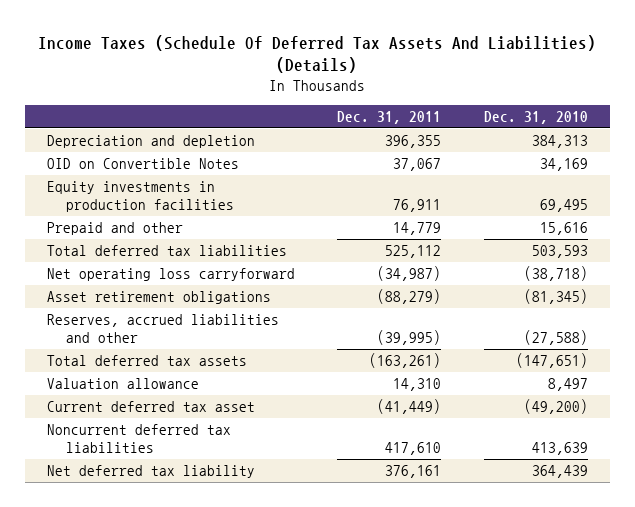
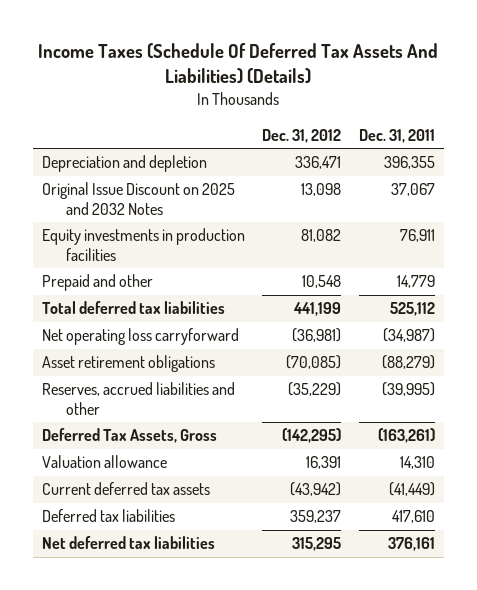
- | Dec. 31, 2011 | Dec. 31, 2010
+ | Dec. 31, 2012 | Dec. 31, 2011
- OID on Convertible Notes | 37,067 | 34,169
+ Original Issue Discount on 2025 and 2032 Notes | 13,098 | 37,067
- Total deferred tax assets | (163,261) | (147,651)
+ Deferred Tax Assets, Gross | (142,295) | (163,261)
- Current deferred tax asset | (41,449) | (49,200)
- Noncurrent deferred tax liabilities | 417,610 | 413,639
- Net deferred tax liability | 376,161 | 364,439
+ Current deferred tax assets | (43,942) | (41,449)
+ Deferred tax liabilities | 359,237 | 417,610
+ Net deferred tax liabilities | 315,295 | 376,161

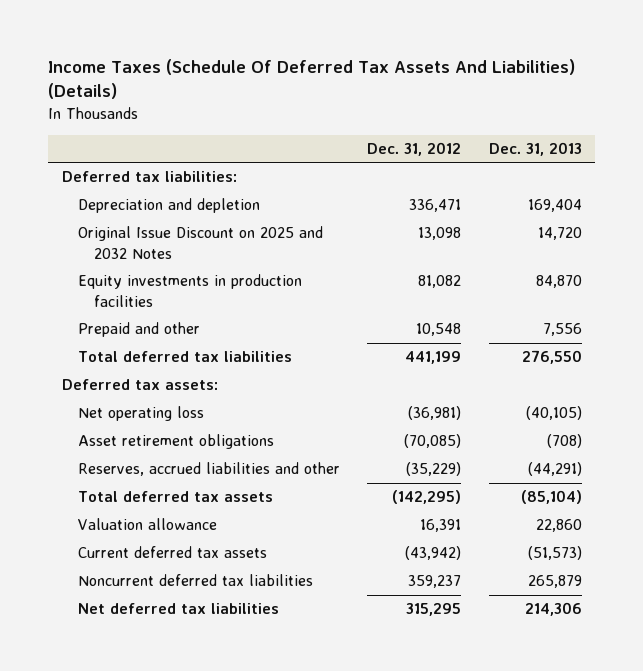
- | Dec. 31, 2012 | Dec. 31, 2011
+ | Dec. 31, 2012 | Dec. 31, 2013
+ Deferred tax liabilities:
- Net operating loss carryforward | (36,981) | (34,987)
+ Deferred tax assets:
+ Net operating loss | (36,981) | (40,105)
- Deferred Tax Assets, Gross | (142,295) | (163,261)
+ Total deferred tax assets | (142,295) | (85,104)
- Deferred tax liabilities | 359,237 | 417,610
+ Noncurrent deferred tax liabilities | 359,237 | 265,879

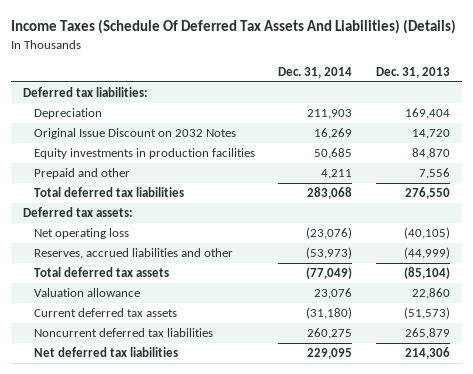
- | Dec. 31, 2012 | Dec. 31, 2013
+ | Dec. 31, 2014 | Dec. 31, 2013
- Depreciation and depletion | 336,471 | 169,404
- Original Issue Discount on 2025 and 2032 Notes | 13,098 | 14,720
+ Depreciation | 211,903 | 169,404
+ Original Issue Discount on 2032 Notes | 16,269 | 14,720
- Asset retirement obligations | (70,085) | (708)
- Reserves, accrued liabilities and other | (35,229) | (44,291)
+ Reserves, accrued liabilities and other | (53,973) | (44,999)

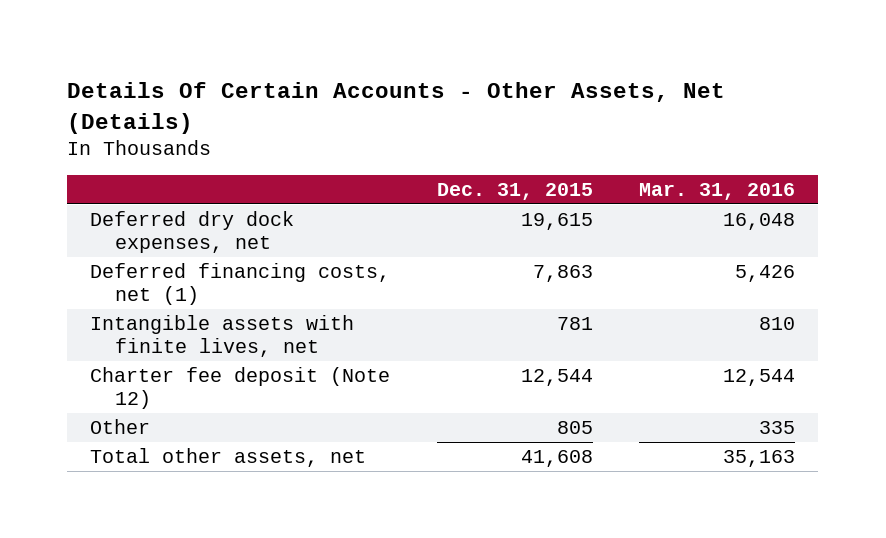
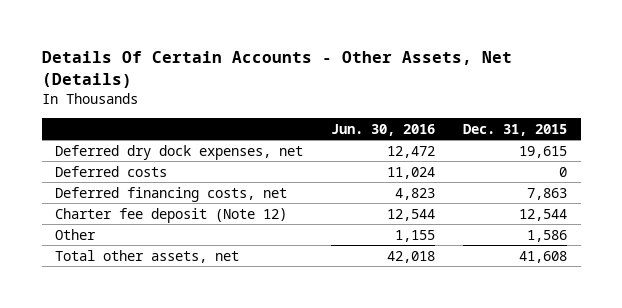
- | Dec. 31, 2015 | Mar. 31, 2016
+ | Jun. 30, 2016 | Dec. 31, 2015
- Deferred financing costs, net (1) | 7,863 | 5,426
- Intangible assets with finite lives, net | 781 | 810
+ Deferred costs | 11,024 | 0
+ Deferred financing costs, net | 4,823 | 7,863
- Other | 805 | 335
+ Other | 1,155 | 1,586

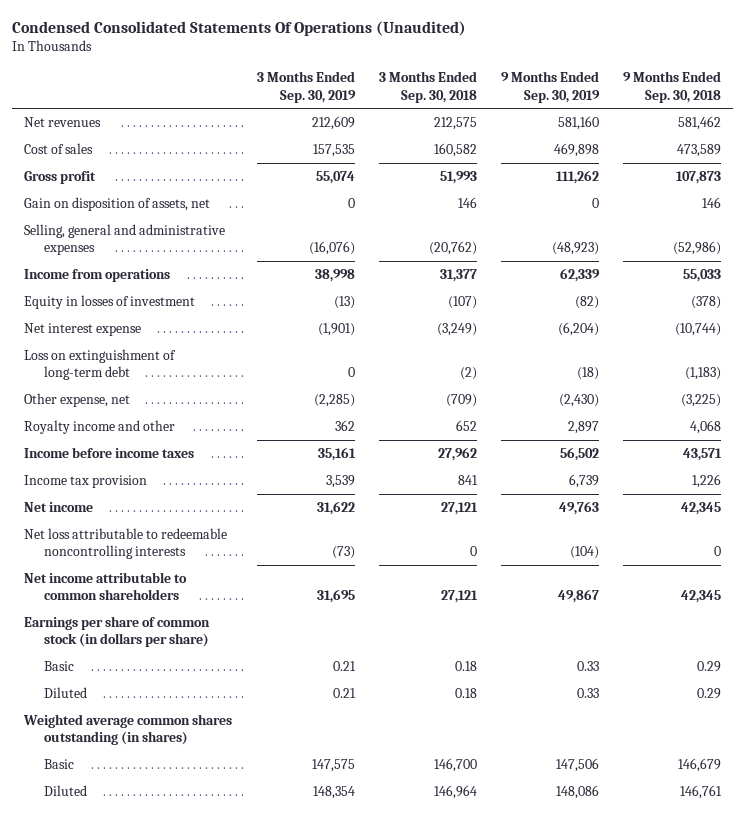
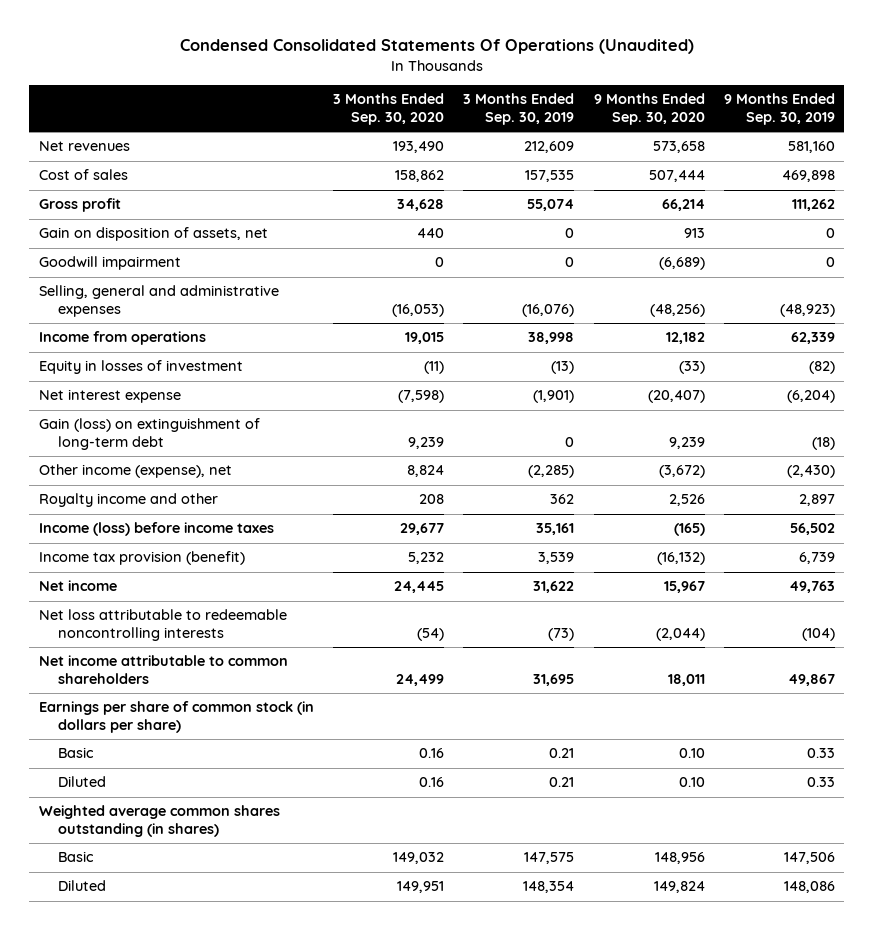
- | 3 Months Ended Sep. 30, 2019 | 3 Months Ended Sep. 30, 2018 | 9 Months Ended Sep. 30, 2019 | 9 Months Ended Sep. 30, 2018
+ | 3 Months Ended Sep. 30, 2020 | 3 Months Ended Sep. 30, 2019 | 9 Months Ended Sep. 30, 2020 | 9 Months Ended Sep. 30, 2019
+ Goodwill impairment | 0 | 0 | (6,689) | 0
- Loss on extinguishment of long-term debt | 0 | (2) | (18) | (1,183)
- Other expense, net | (2,285) | (709) | (2,430) | (3,225)
+ Gain (loss) on extinguishment of long-term debt | 9,239 | 0 | 9,239 | (18)
+ Other income (expense), net | 8,824 | (2,285) | (3,672) | (2,430)
- Income before income taxes | 35,161 | 27,962 | 56,502 | 43,571
- Income tax provision | 3,539 | 841 | 6,739 | 1,226
+ Income (loss) before income taxes | 29,677 | 35,161 | (165) | 56,502
+ Income tax provision (benefit) | 5,232 | 3,539 | (16,132) | 6,739

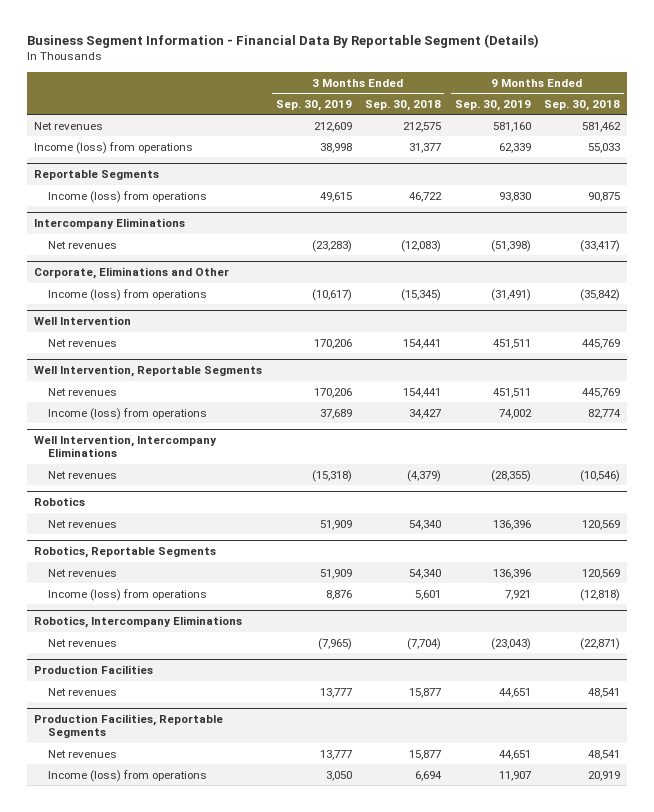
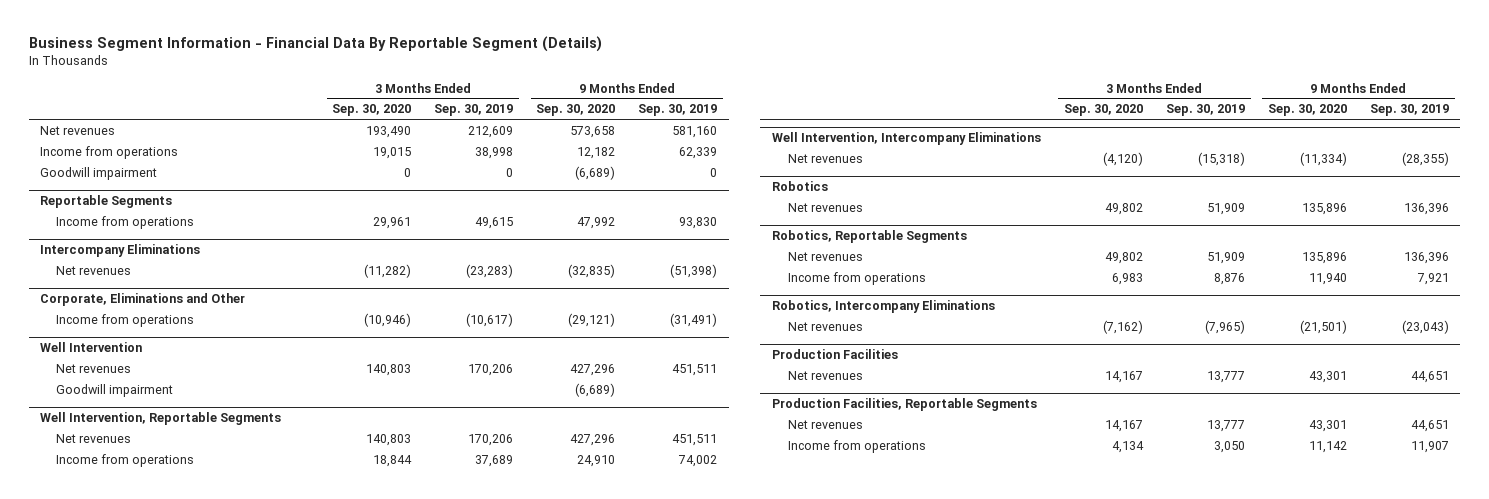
- | 3 Months Ended Sep. 30, 2019 | 3 Months Ended Sep. 30, 2018 | 9 Months Ended Sep. 30, 2019 | 9 Months Ended Sep. 30, 2018
+ | 3 Months Ended Sep. 30, 2020 | 3 Months Ended Sep. 30, 2019 | 9 Months Ended Sep. 30, 2020 | 9 Months Ended Sep. 30, 2019
- Income (loss) from operations | 38,998 | 31,377 | 62,339 | 55,033
+ Income from operations | 19,015 | 38,998 | 12,182 | 62,339
+ Goodwill impairment | 0 | 0 | (6,689) | 0
@ Reportable Segments
- Income (loss) from operations | 49,615 | 46,722 | 93,830 | 90,875
+ Income from operations | 29,961 | 49,615 | 47,992 | 93,830
@ Corporate, Eliminations and Other
- Income (loss) from operations | (10,617) | (15,345) | (31,491) | (35,842)
+ Income from operations | (10,946) | (10,617) | (29,121) | (31,491)
@ Well Intervention
+ Goodwill impairment | | | (6,689) |
@ Well Intervention, Reportable Segments
- Income (loss) from operations | 37,689 | 34,427 | 74,002 | 82,774
+ Income from operations | 18,844 | 37,689 | 24,910 | 74,002
@ Robotics, Reportable Segments
- Income (loss) from operations | 8,876 | 5,601 | 7,921 | (12,818)
+ Income from operations | 6,983 | 8,876 | 11,940 | 7,921
@ Production Facilities, Reportable Segments
- Income (loss) from operations | 3,050 | 6,694 | 11,907 | 20,919
+ Income from operations | 4,134 | 3,050 | 11,142 | 11,907

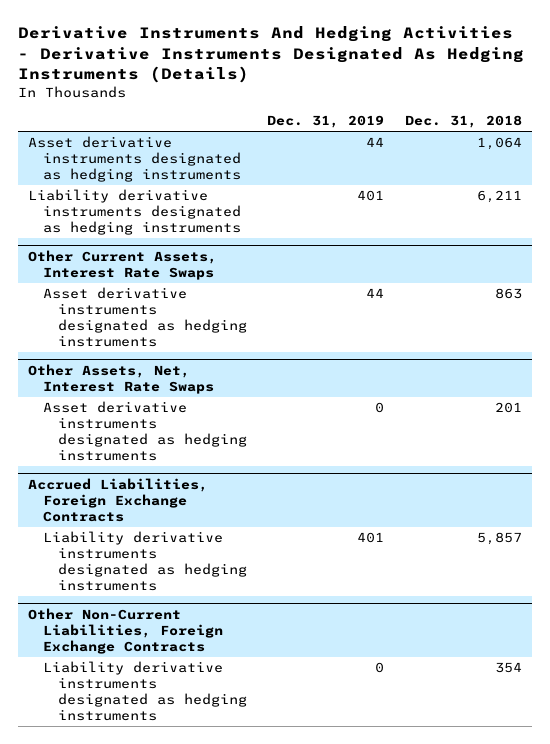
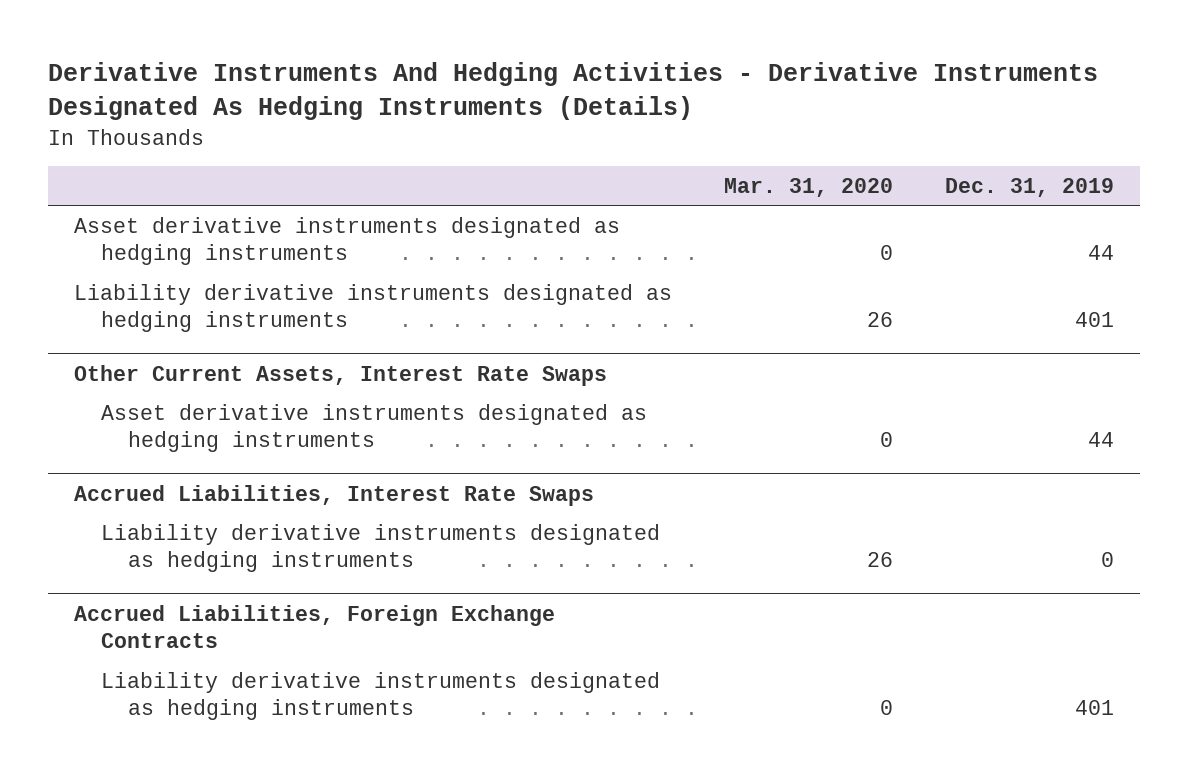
- | Dec. 31, 2019 | Dec. 31, 2018
+ | Mar. 31, 2020 | Dec. 31, 2019
- Other Assets, Net, Interest Rate Swaps
- Asset derivative instruments designated as hedging instruments | 0 | 201
+ Accrued Liabilities, Interest Rate Swaps
+ Liability derivative instruments designated as hedging instruments | 26 | 0
- Other Non-Current Liabilities, Foreign Exchange Contracts
- Liability derivative instruments designated as hedging instruments | 0 | 354

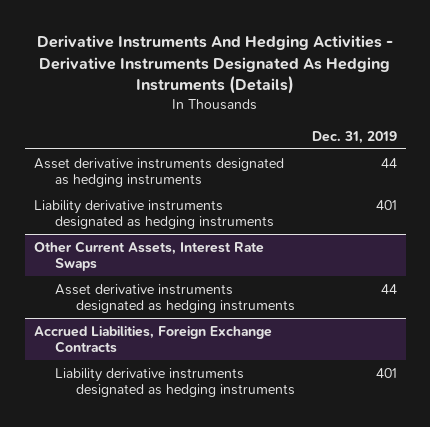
- | Mar. 31, 2020 | Dec. 31, 2019
+ | Dec. 31, 2019
- Accrued Liabilities, Interest Rate Swaps
- Liability derivative instruments designated as hedging instruments | 26 | 0

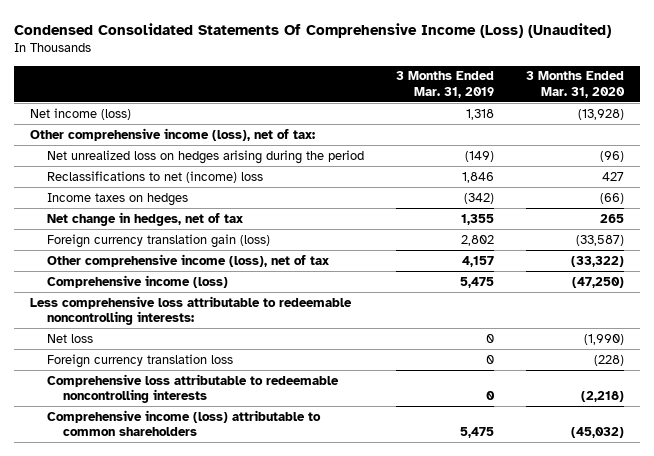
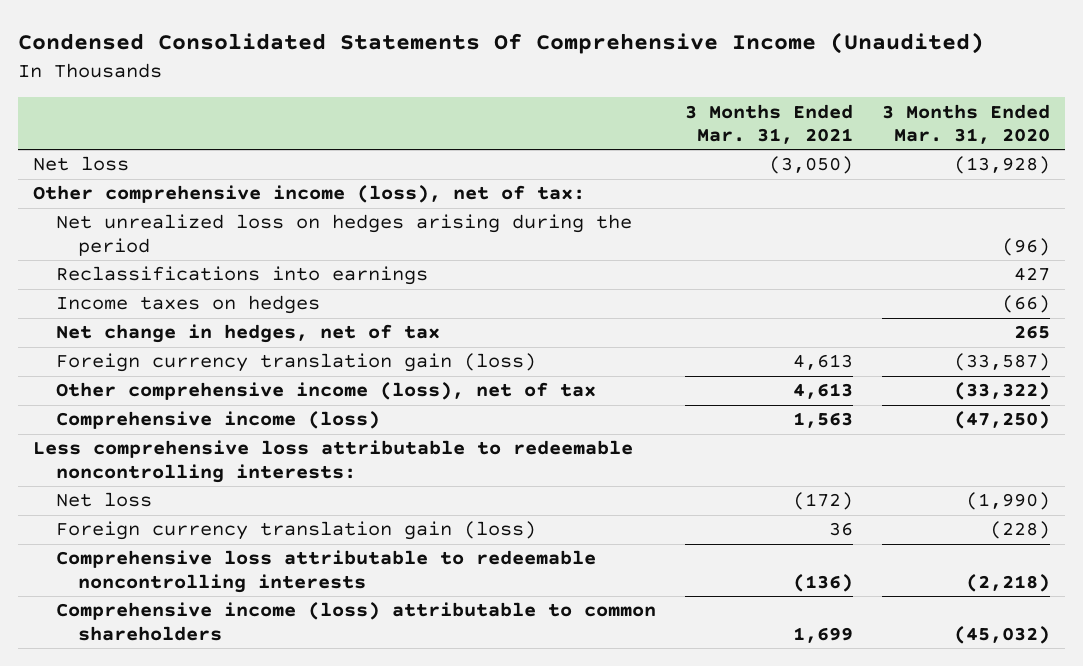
- Condensed Consolidated Statements Of Comprehensive Income (Loss) (Unaudited)
+ Condensed Consolidated Statements Of Comprehensive Income (Unaudited)
- | 3 Months Ended Mar. 31, 2019 | 3 Months Ended Mar. 31, 2020
+ | 3 Months Ended Mar. 31, 2021 | 3 Months Ended Mar. 31, 2020
- Net income (loss) | 1,318 | (13,928)
+ Net loss | (3,050) | (13,928)
- Reclassifications to net (income) loss | 1,846 | 427
+ Reclassifications into earnings | | 427
- Foreign currency translation loss | 0 | (228)
+ Foreign currency translation gain (loss) | 36 | (228)

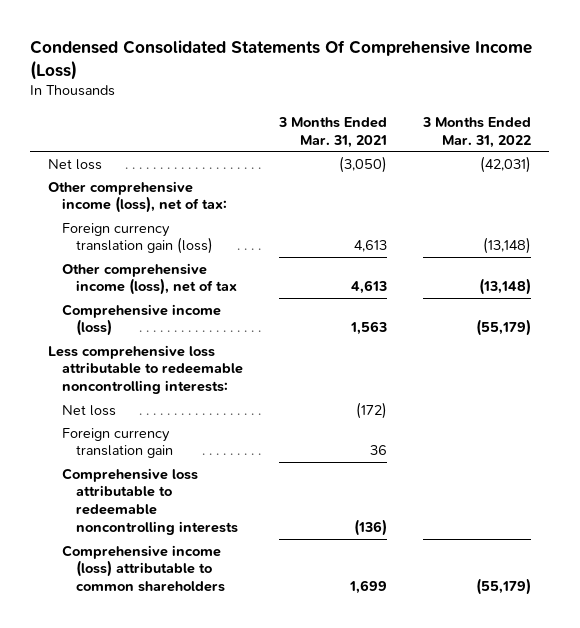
- Condensed Consolidated Statements Of Comprehensive Income (Unaudited)
+ Condensed Consolidated Statements Of Comprehensive Income (Loss)
- | 3 Months Ended Mar. 31, 2021 | 3 Months Ended Mar. 31, 2020
+ | 3 Months Ended Mar. 31, 2021 | 3 Months Ended Mar. 31, 2022
- Net unrealized loss on hedges arising during the period | | (96)
- Reclassifications into earnings | | 427
- Income taxes on hedges | | (66)
- Net change in hedges, net of tax | | 265
- Foreign currency translation gain (loss) | 36 | (228)
+ Foreign currency translation gain | 36 |

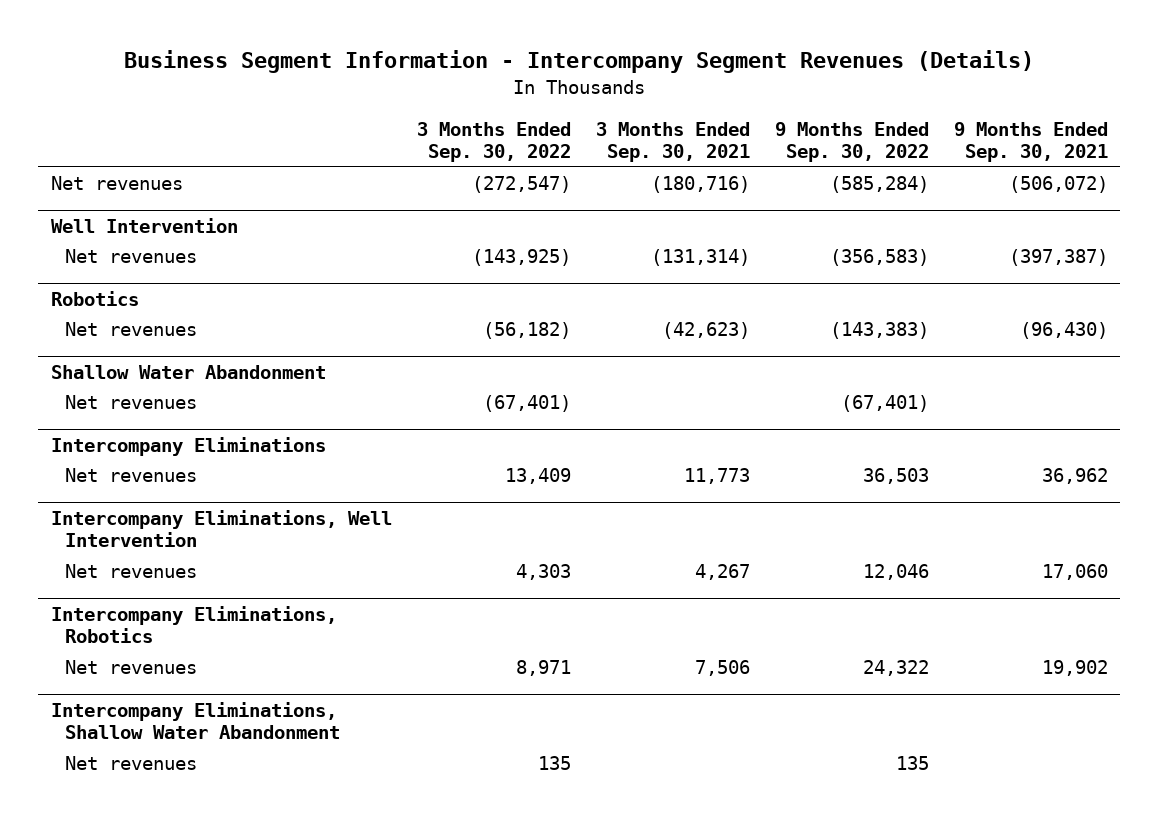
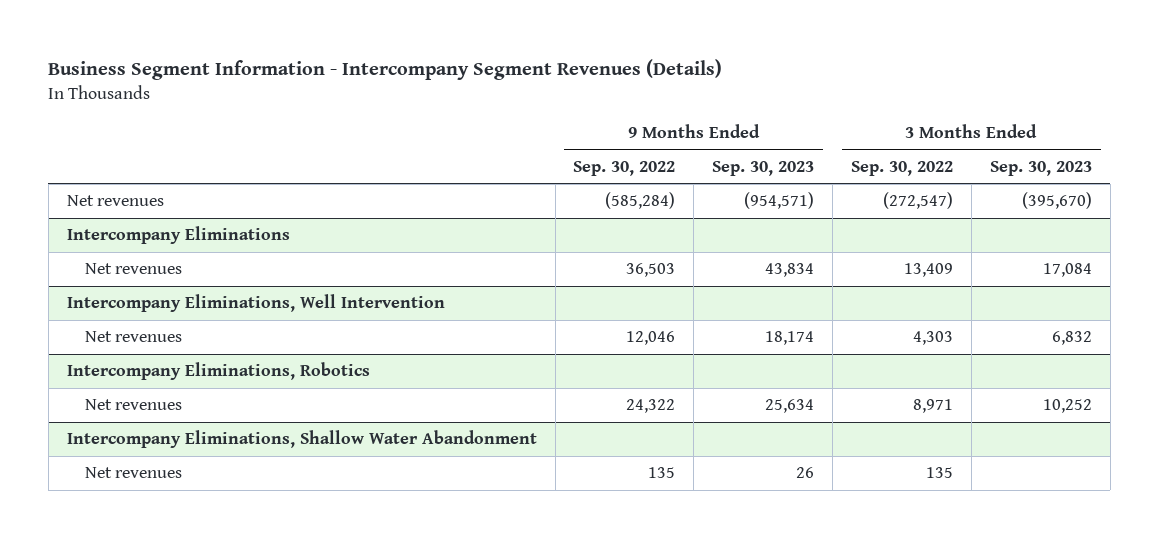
- | 3 Months Ended Sep. 30, 2022 | 3 Months Ended Sep. 30, 2021 | 9 Months Ended Sep. 30, 2022 | 9 Months Ended Sep. 30, 2021
+ | 9 Months Ended Sep. 30, 2022 | 9 Months Ended Sep. 30, 2023 | 3 Months Ended Sep. 30, 2022 | 3 Months Ended Sep. 30, 2023
- Well Intervention
- Net revenues | (143,925) | (131,314) | (356,583) | (397,387)
- Robotics
- Net revenues | (56,182) | (42,623) | (143,383) | (96,430)
- Shallow Water Abandonment
- Net revenues | (67,401) | | (67,401) |

